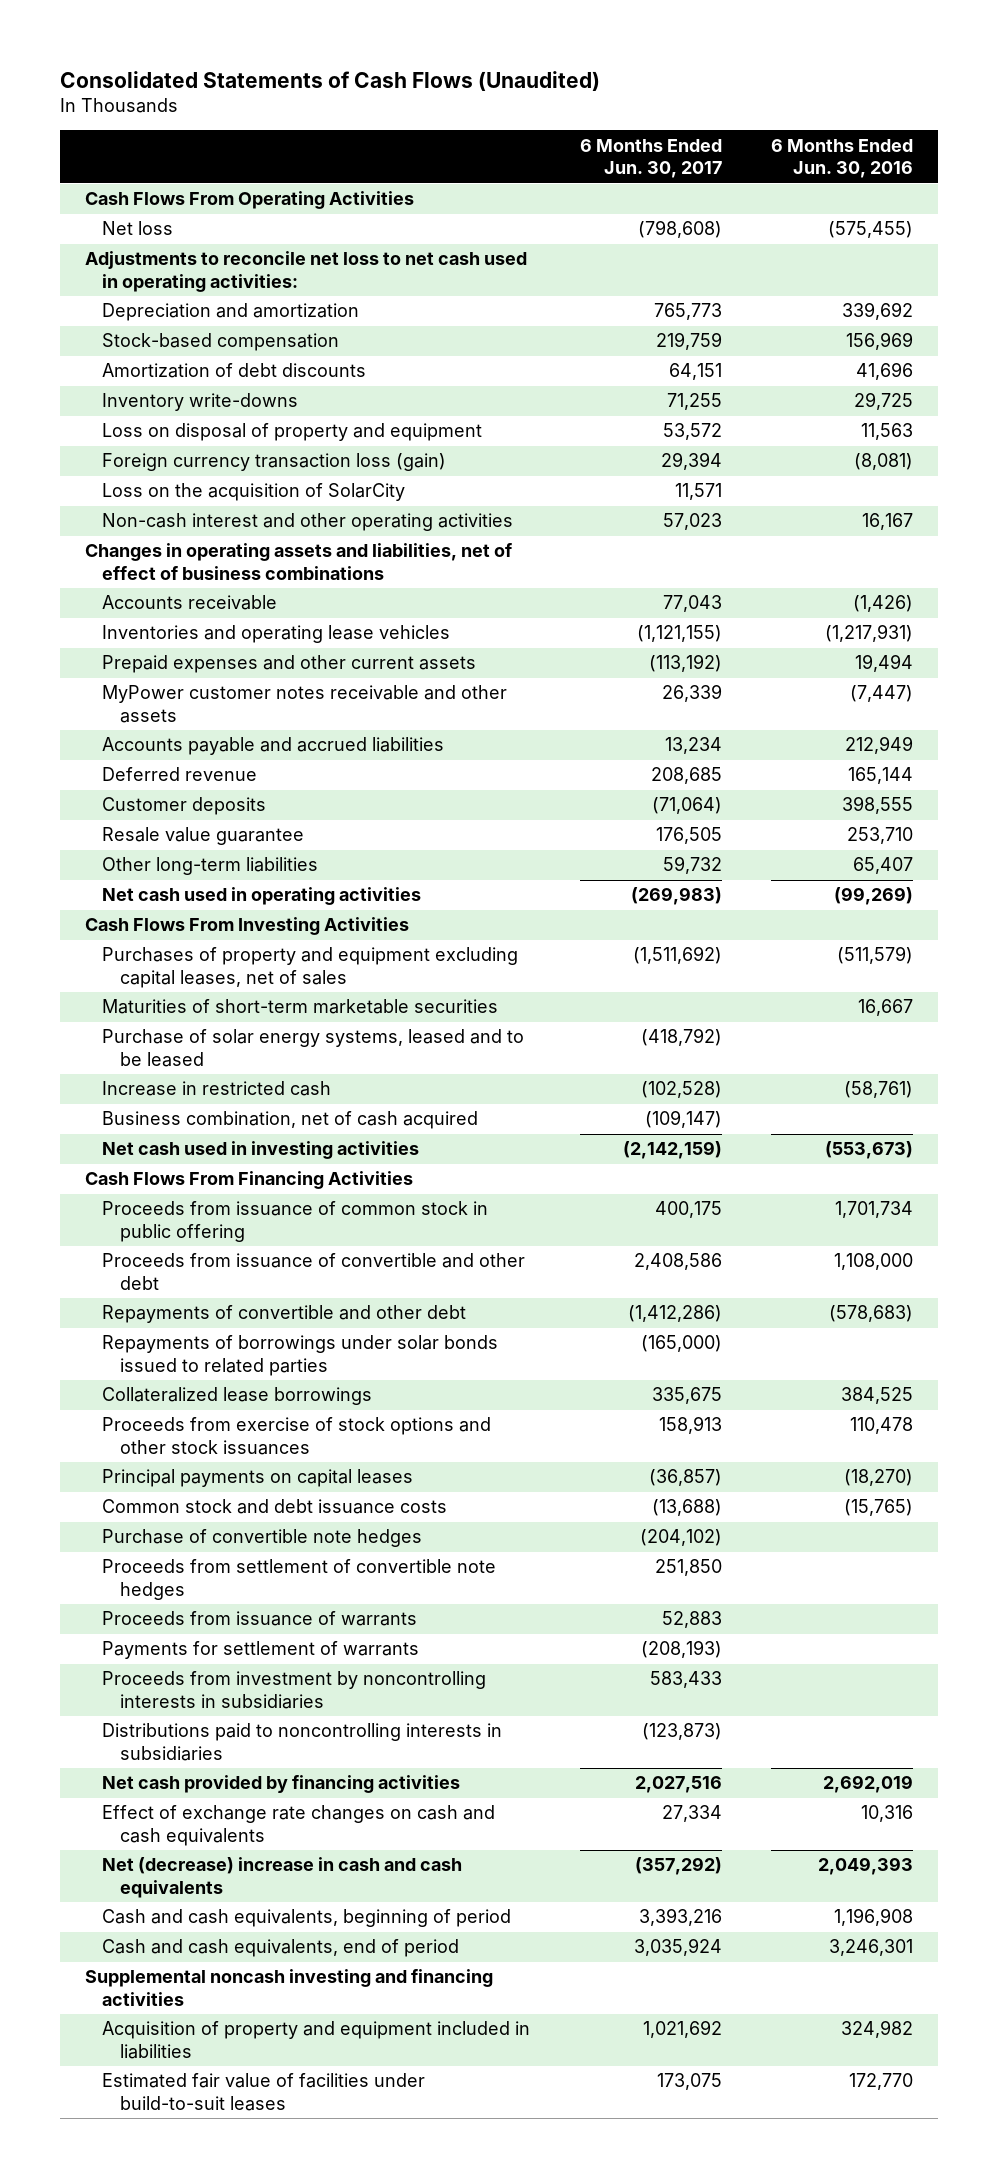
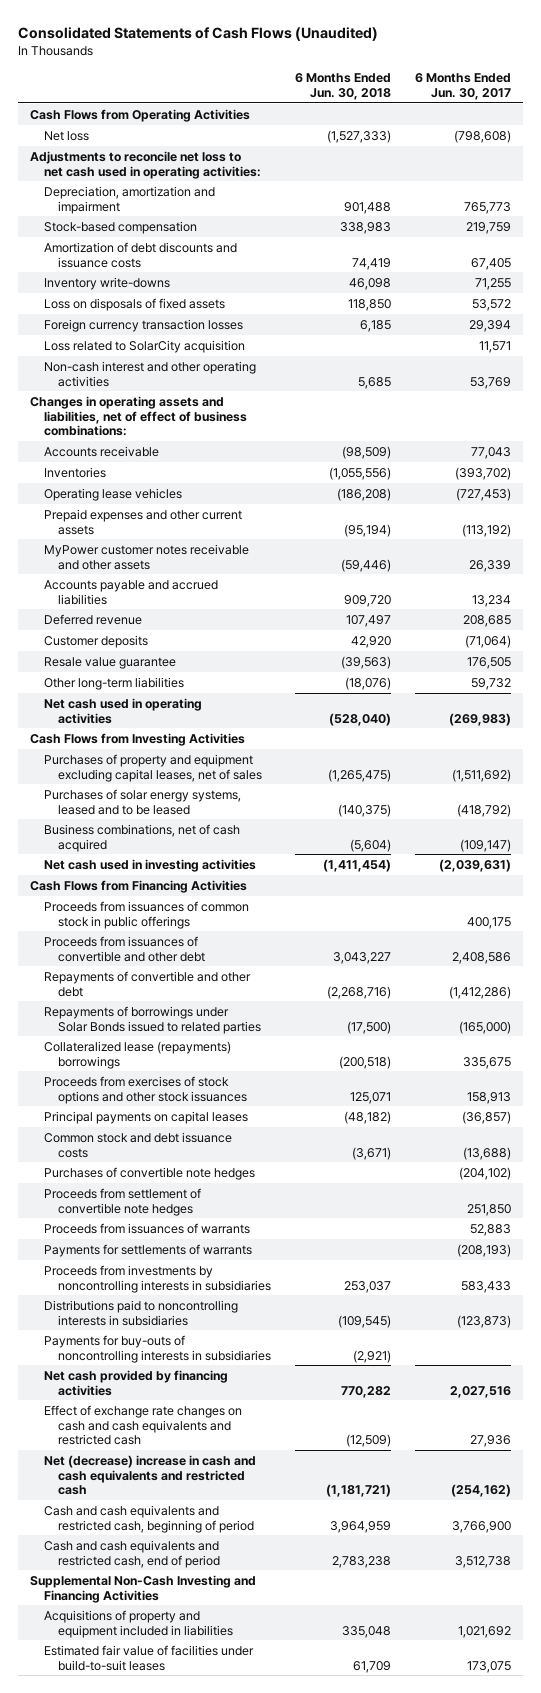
- | 6 Months Ended Jun. 30, 2017 | 6 Months Ended Jun. 30, 2016
+ | 6 Months Ended Jun. 30, 2018 | 6 Months Ended Jun. 30, 2017
- Cash Flows From Operating Activities
+ Cash Flows from Operating Activities
- Depreciation and amortization | 765,773 | 339,692
+ Depreciation, amortization and impairment | 901,488 | 765,773
- Amortization of debt discounts | 64,151 | 41,696
+ Amortization of debt discounts and issuance costs | 74,419 | 67,405
- Loss on disposal of property and equipment | 53,572 | 11,563
- Foreign currency transaction loss (gain) | 29,394 | (8,081)
- Loss on the acquisition of SolarCity | 11,571 |
- Non-cash interest and other operating activities | 57,023 | 16,167
- Changes in operating assets and liabilities, net of effect of business combinations
+ Loss on disposals of fixed assets | 118,850 | 53,572
+ Foreign currency transaction losses | 6,185 | 29,394
+ Loss related to SolarCity acquisition | | 11,571
+ Non-cash interest and other operating activities | 5,685 | 53,769
+ Changes in operating assets and liabilities, net of effect of business combinations:
- Inventories and operating lease vehicles | (1,121,155) | (1,217,931)
+ Inventories | (1,055,556) | (393,702)
+ Operating lease vehicles | (186,208) | (727,453)
- Cash Flows From Investing Activities
+ Cash Flows from Investing Activities
- Maturities of short-term marketable securities | | 16,667
- Purchase of solar energy systems, leased and to be leased | (418,792) |
- Increase in restricted cash | (102,528) | (58,761)
- Business combination, net of cash acquired | (109,147) |
- Net cash used in investing activities | (2,142,159) | (553,673)
- Cash Flows From Financing Activities
- Proceeds from issuance of common stock in public offering | 400,175 | 1,701,734
- Proceeds from issuance of convertible and other debt | 2,408,586 | 1,108,000
+ Purchases of solar energy systems, leased and to be leased | (140,375) | (418,792)
+ Business combinations, net of cash acquired | (5,604) | (109,147)
+ Net cash used in investing activities | (1,411,454) | (2,039,631)
+ Cash Flows from Financing Activities
+ Proceeds from issuances of common stock in public offerings | | 400,175
+ Proceeds from issuances of convertible and other debt | 3,043,227 | 2,408,586
- Repayments of borrowings under solar bonds issued to related parties | (165,000) |
- Collateralized lease borrowings | 335,675 | 384,525
- Proceeds from exercise of stock options and other stock issuances | 158,913 | 110,478
+ Repayments of borrowings under Solar Bonds issued to related parties | (17,500) | (165,000)
+ Collateralized lease (repayments) borrowings | (200,518) | 335,675
+ Proceeds from exercises of stock options and other stock issuances | 125,071 | 158,913
- Purchase of convertible note hedges | (204,102) |
+ Purchases of convertible note hedges | | (204,102)
- Proceeds from issuance of warrants | 52,883 |
- Payments for settlement of warrants | (208,193) |
- Proceeds from investment by noncontrolling interests in subsidiaries | 583,433 |
+ Proceeds from issuances of warrants | | 52,883
+ Payments for settlements of warrants | | (208,193)
+ Proceeds from investments by noncontrolling interests in subsidiaries | 253,037 | 583,433
+ Payments for buy-outs of noncontrolling interests in subsidiaries | (2,921) |
- Effect of exchange rate changes on cash and cash equivalents | 27,334 | 10,316
- Net (decrease) increase in cash and cash equivalents | (357,292) | 2,049,393
- Cash and cash equivalents, beginning of period | 3,393,216 | 1,196,908
- Cash and cash equivalents, end of period | 3,035,924 | 3,246,301
- Supplemental noncash investing and financing activities
- Acquisition of property and equipment included in liabilities | 1,021,692 | 324,982
+ Effect of exchange rate changes on cash and cash equivalents and restricted cash | (12,509) | 27,936
+ Net (decrease) increase in cash and cash equivalents and restricted cash | (1,181,721) | (254,162)
+ Cash and cash equivalents and restricted cash, beginning of period | 3,964,959 | 3,766,900
+ Cash and cash equivalents and restricted cash, end of period | 2,783,238 | 3,512,738
+ Supplemental Non-Cash Investing and Financing Activities
+ Acquisitions of property and equipment included in liabilities | 335,048 | 1,021,692

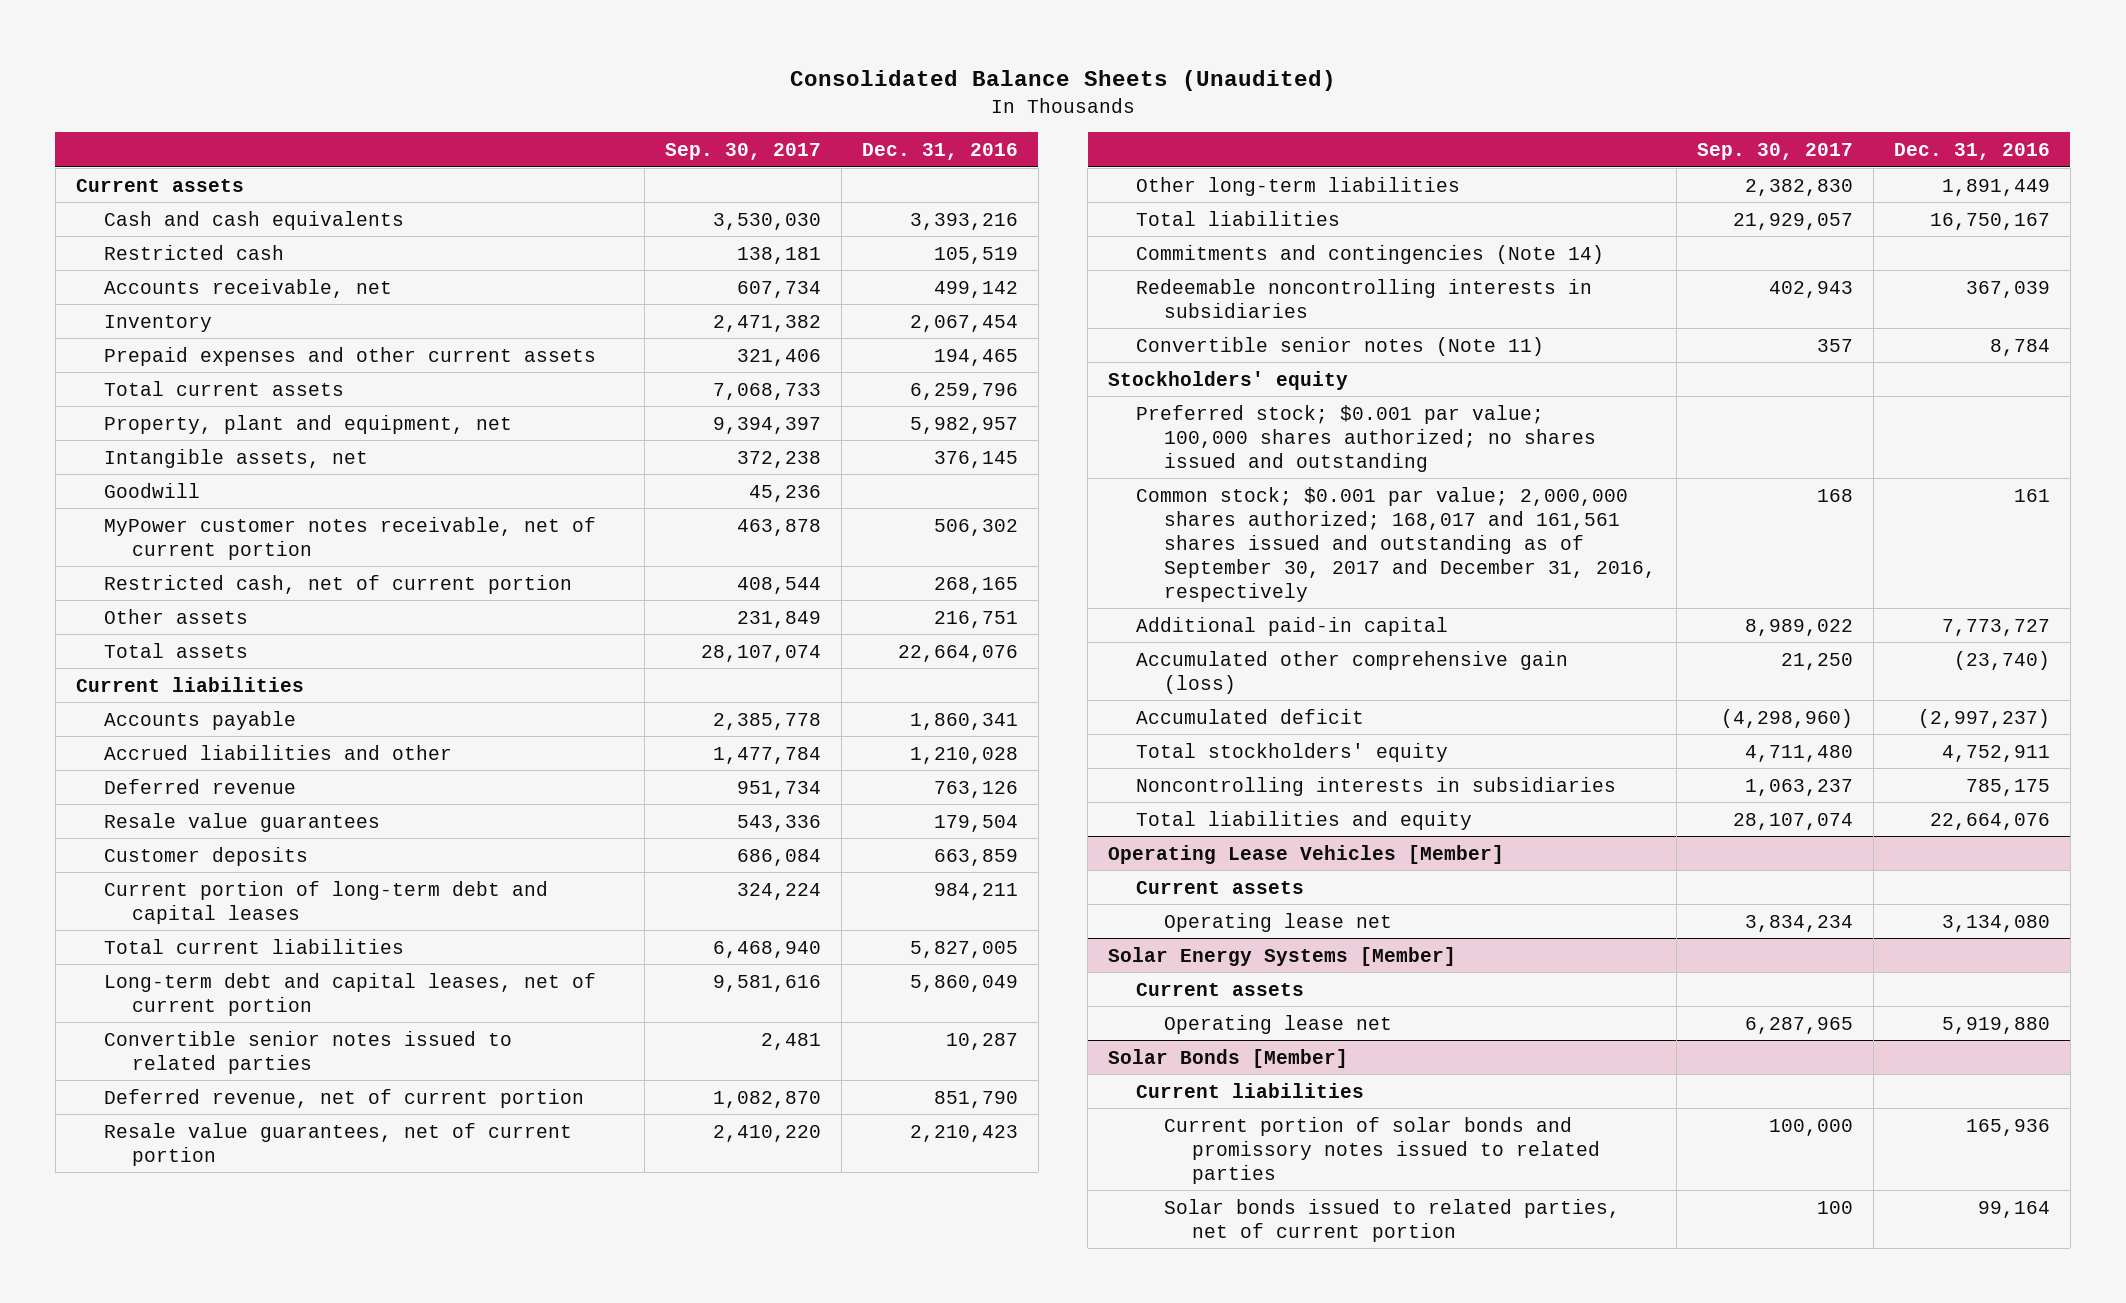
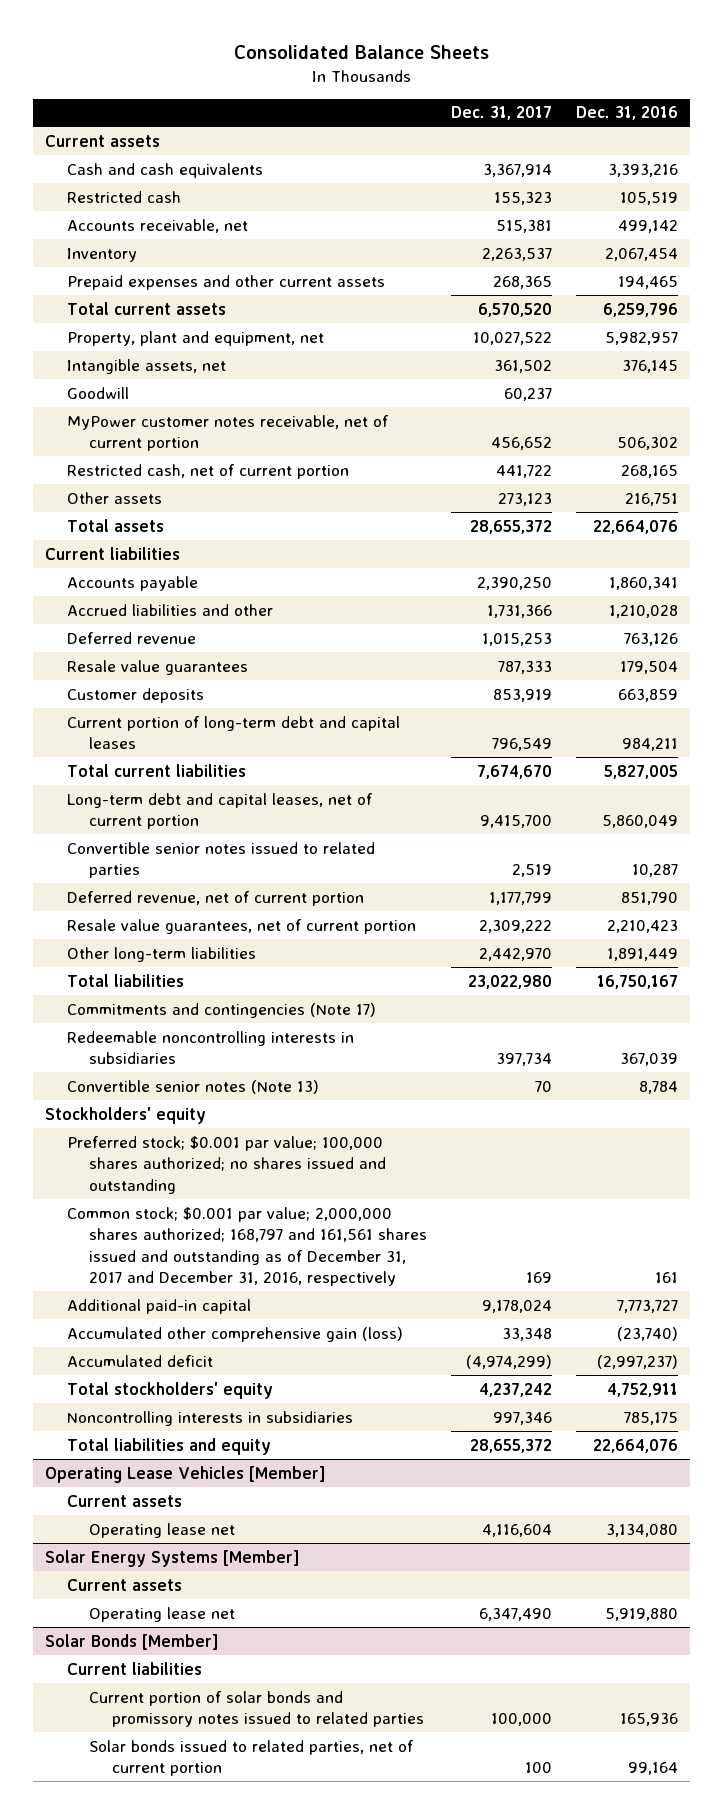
- Consolidated Balance Sheets (Unaudited)
+ Consolidated Balance Sheets
- | Sep. 30, 2017 | Dec. 31, 2016
+ | Dec. 31, 2017 | Dec. 31, 2016
- Commitments and contingencies (Note 14)
+ Commitments and contingencies (Note 17)
- Convertible senior notes (Note 11) | 357 | 8,784
+ Convertible senior notes (Note 13) | 70 | 8,784
- Common stock; $0.001 par value; 2,000,000 shares authorized; 168,017 and 161,561 shares issued and outstanding as of September 30, 2017 and December 31, 2016, respectively | 168 | 161
+ Common stock; $0.001 par value; 2,000,000 shares authorized; 168,797 and 161,561 shares issued and outstanding as of December 31, 2017 and December 31, 2016, respectively | 169 | 161

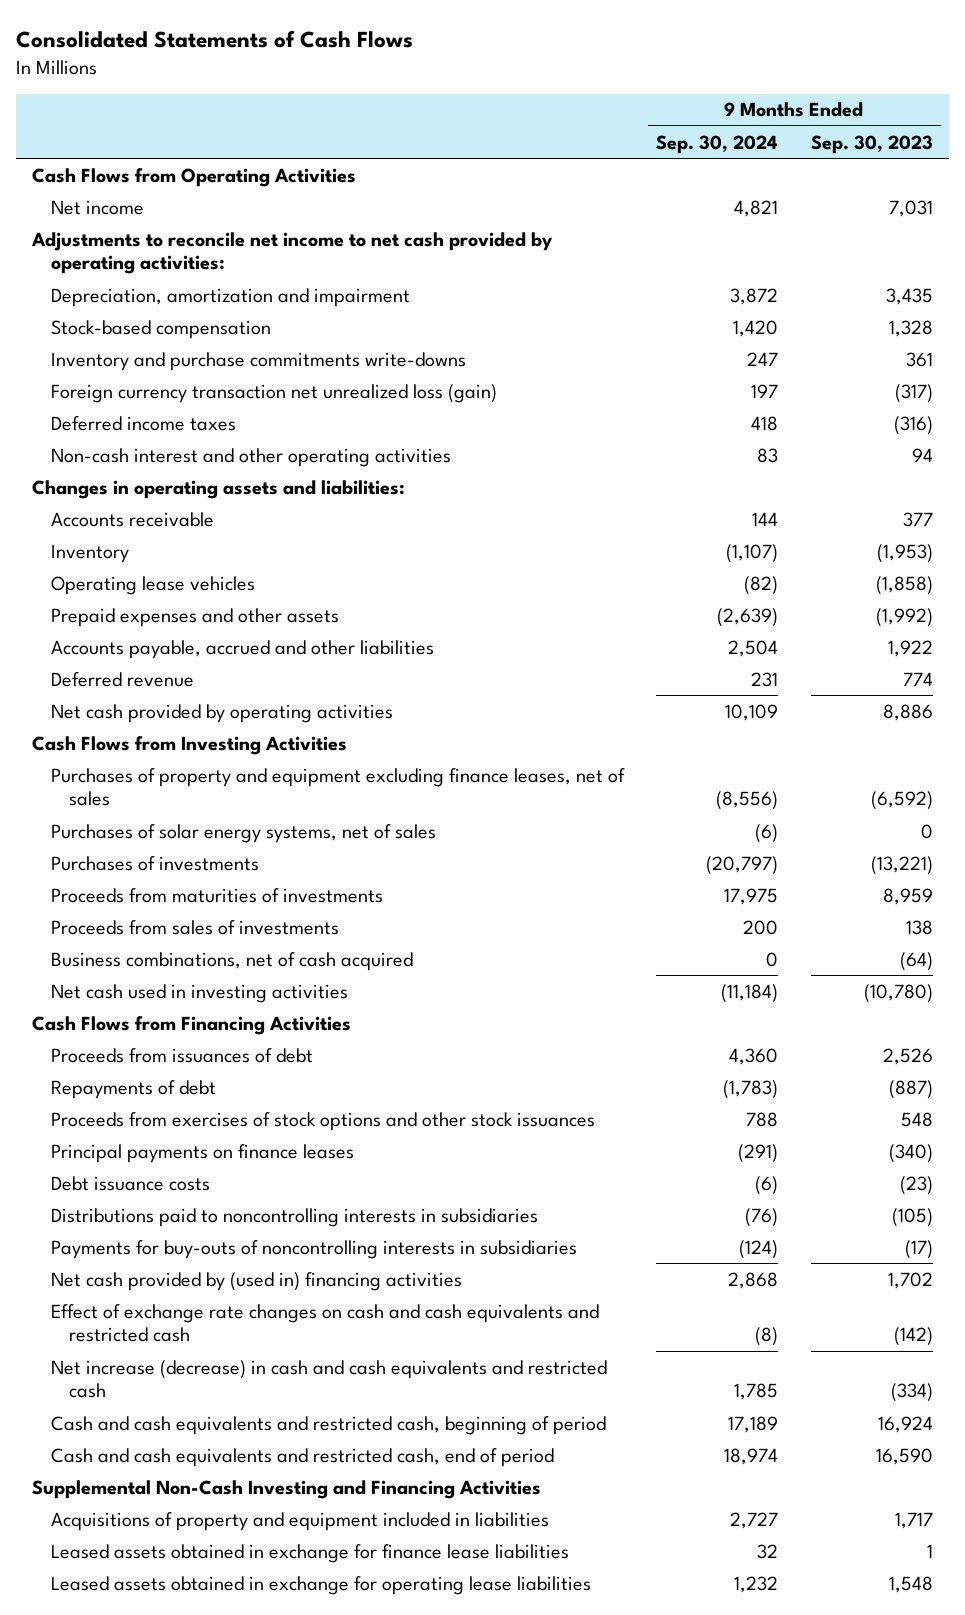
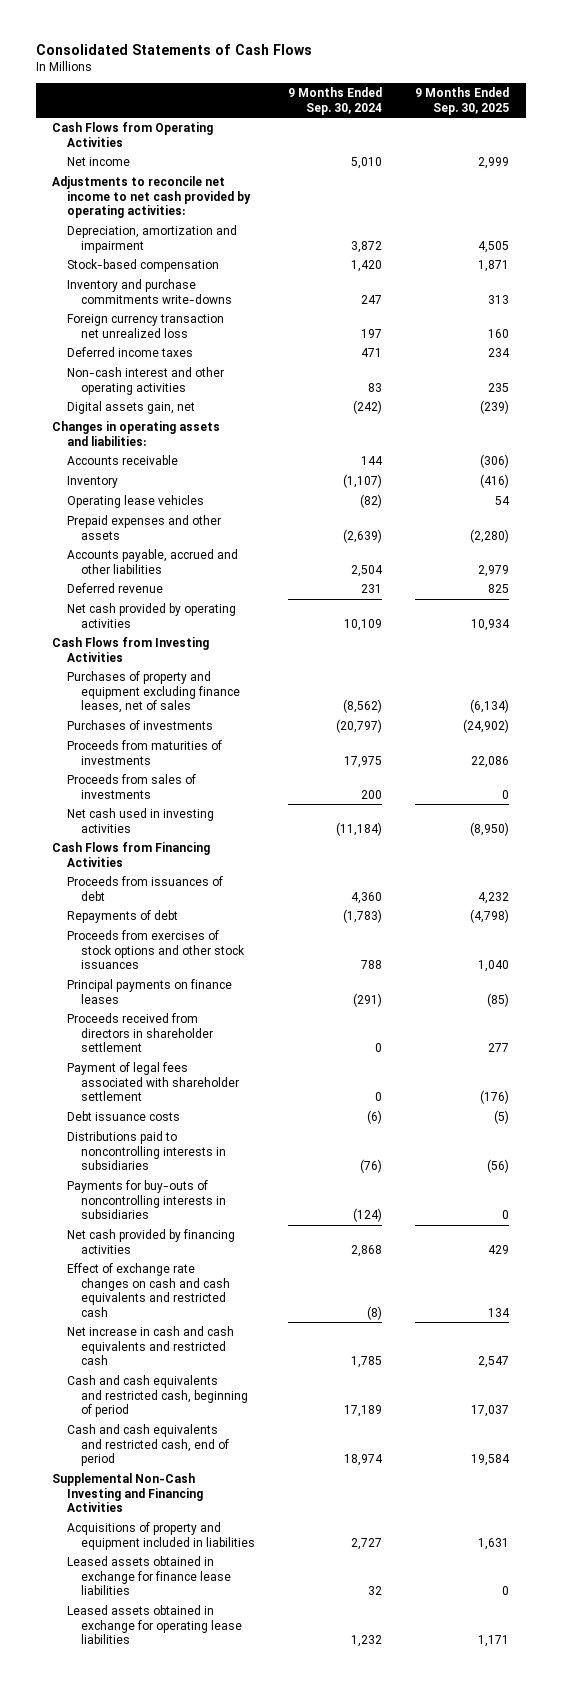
- | 9 Months Ended Sep. 30, 2024 | 9 Months Ended Sep. 30, 2023
+ | 9 Months Ended Sep. 30, 2024 | 9 Months Ended Sep. 30, 2025
- Net income | 4,821 | 7,031
+ Net income | 5,010 | 2,999
- Foreign currency transaction net unrealized loss (gain) | 197 | (317)
- Deferred income taxes | 418 | (316)
+ Foreign currency transaction net unrealized loss | 197 | 160
+ Deferred income taxes | 471 | 234
+ Digital assets gain, net | (242) | (239)
- Purchases of property and equipment excluding finance leases, net of sales | (8,556) | (6,592)
- Purchases of solar energy systems, net of sales | (6) | 0
+ Purchases of property and equipment excluding finance leases, net of sales | (8,562) | (6,134)
- Business combinations, net of cash acquired | 0 | (64)
+ Proceeds received from directors in shareholder settlement | 0 | 277
+ Payment of legal fees associated with shareholder settlement | 0 | (176)
- Net cash provided by (used in) financing activities | 2,868 | 1,702
+ Net cash provided by financing activities | 2,868 | 429
- Net increase (decrease) in cash and cash equivalents and restricted cash | 1,785 | (334)
+ Net increase in cash and cash equivalents and restricted cash | 1,785 | 2,547

